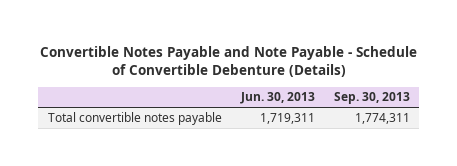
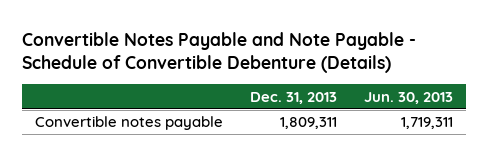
- | Jun. 30, 2013 | Sep. 30, 2013
+ | Dec. 31, 2013 | Jun. 30, 2013
- Total convertible notes payable | 1,719,311 | 1,774,311
+ Convertible notes payable | 1,809,311 | 1,719,311

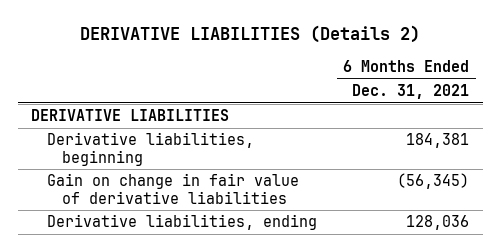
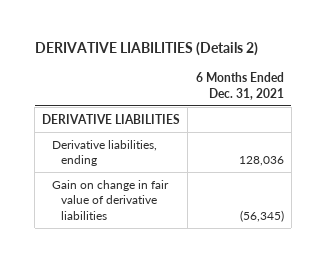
- Derivative liabilities, beginning | 184,381
moved down: Gain on change in fair value of derivative liabilities | (56,345)

